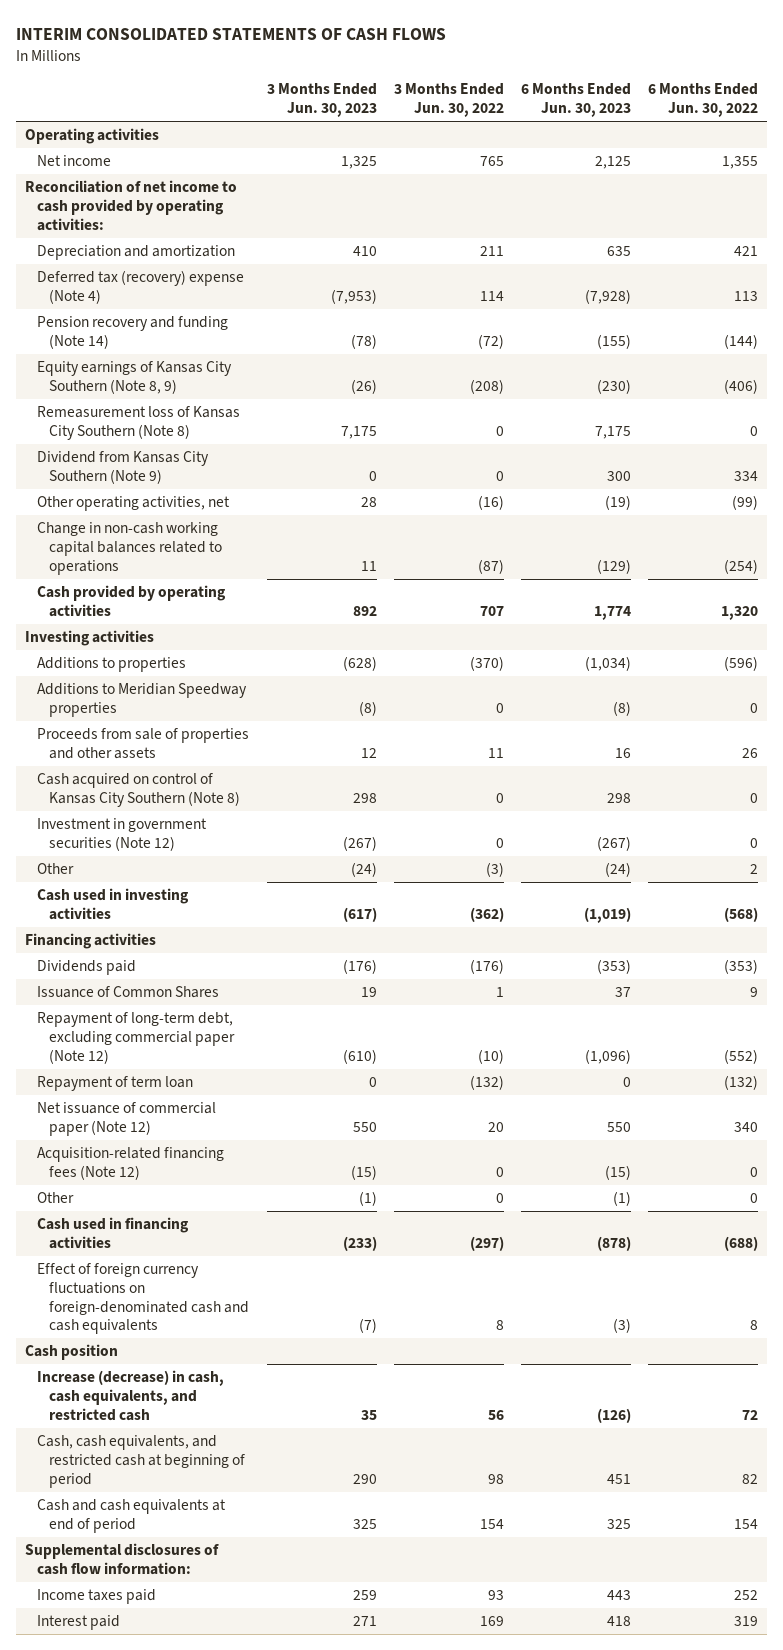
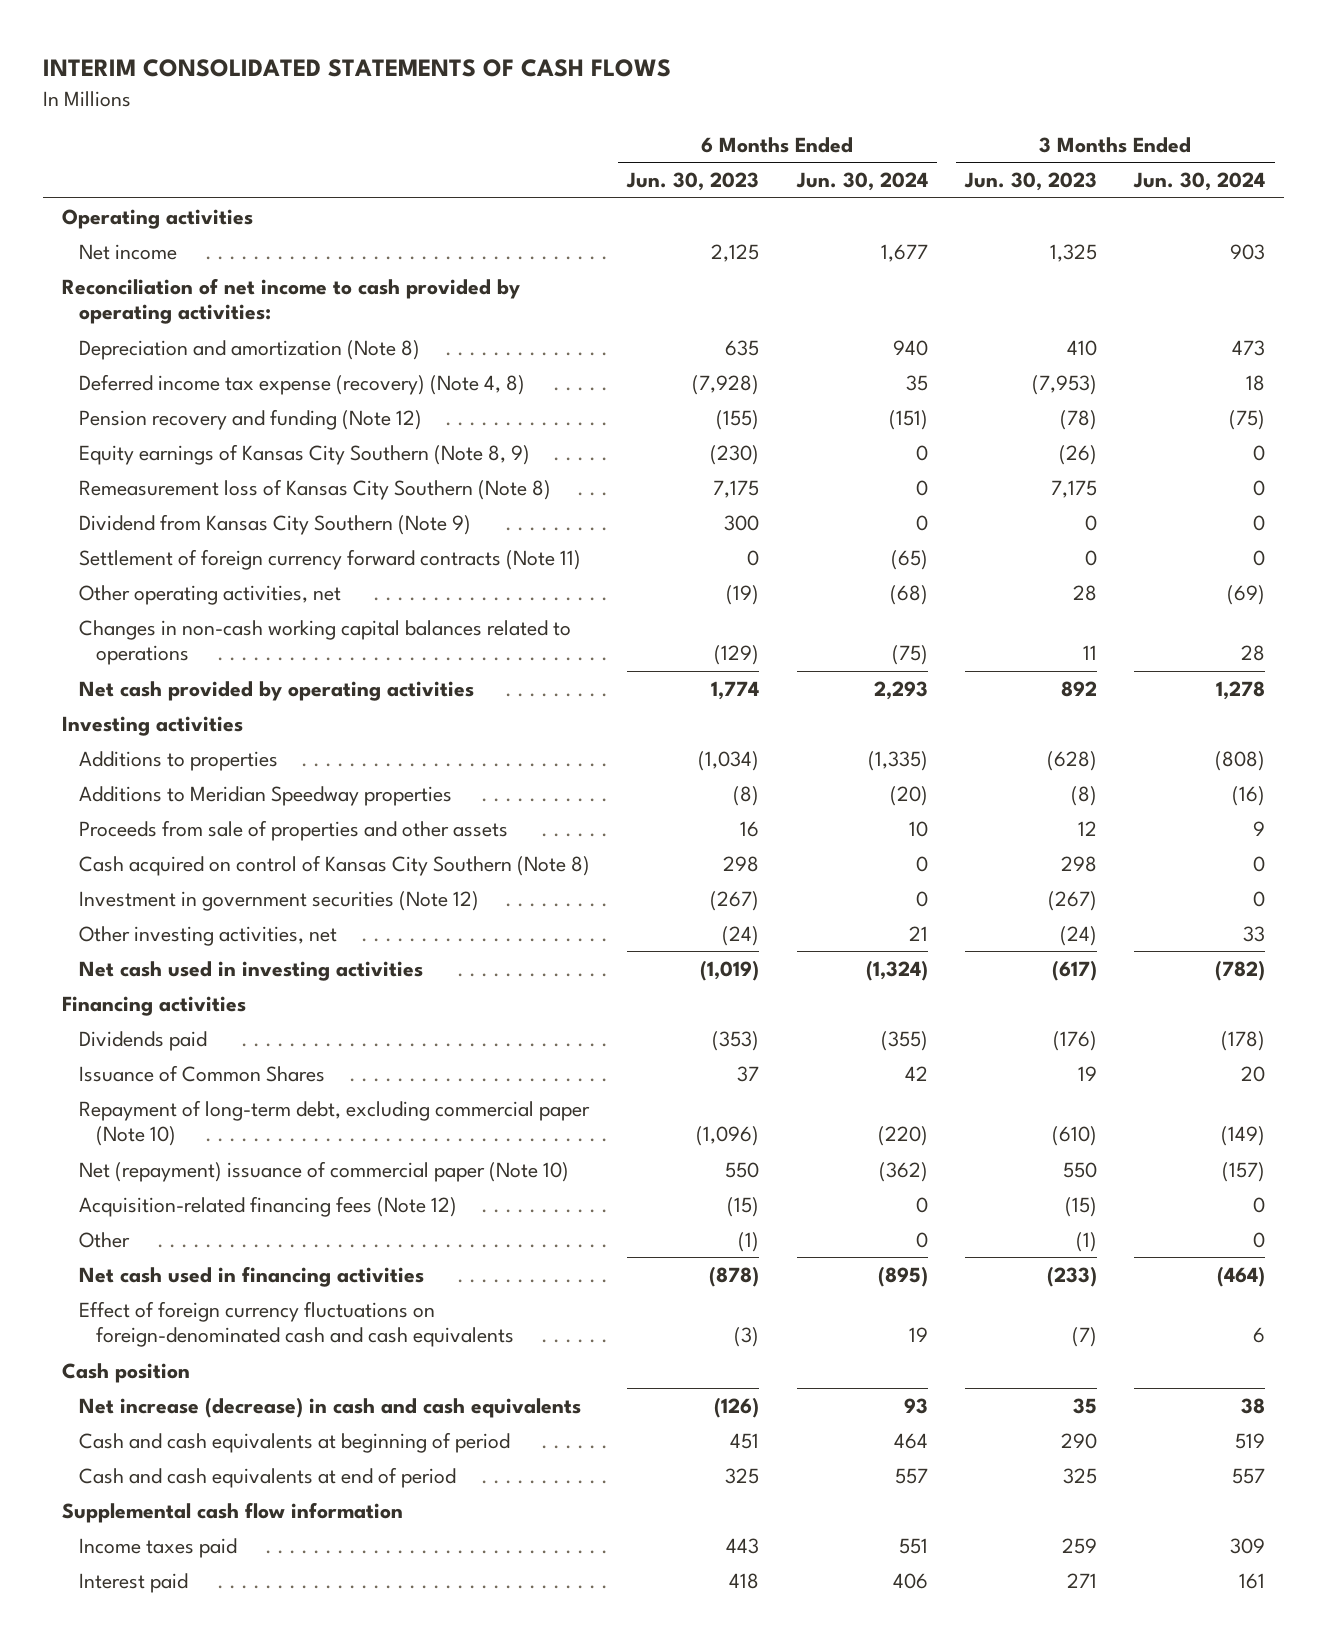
- | 3 Months Ended Jun. 30, 2023 | 3 Months Ended Jun. 30, 2022 | 6 Months Ended Jun. 30, 2023 | 6 Months Ended Jun. 30, 2022
+ | 6 Months Ended Jun. 30, 2023 | 6 Months Ended Jun. 30, 2024 | 3 Months Ended Jun. 30, 2023 | 3 Months Ended Jun. 30, 2024
- Depreciation and amortization | 410 | 211 | 635 | 421
- Deferred tax (recovery) expense (Note 4) | (7,953) | 114 | (7,928) | 113
- Pension recovery and funding (Note 14) | (78) | (72) | (155) | (144)
+ Depreciation and amortization (Note 8) | 635 | 940 | 410 | 473
+ Deferred income tax expense (recovery) (Note 4, 8) | (7,928) | 35 | (7,953) | 18
+ Pension recovery and funding (Note 12) | (155) | (151) | (78) | (75)
+ Settlement of foreign currency forward contracts (Note 11) | 0 | (65) | 0 | 0
- Change in non-cash working capital balances related to operations | 11 | (87) | (129) | (254)
- Cash provided by operating activities | 892 | 707 | 1,774 | 1,320
+ Changes in non-cash working capital balances related to operations | (129) | (75) | 11 | 28
+ Net cash provided by operating activities | 1,774 | 2,293 | 892 | 1,278
- Other | (24) | (3) | (24) | 2
- Cash used in investing activities | (617) | (362) | (1,019) | (568)
+ Other investing activities, net | (24) | 21 | (24) | 33
+ Net cash used in investing activities | (1,019) | (1,324) | (617) | (782)
- Repayment of long-term debt, excluding commercial paper (Note 12) | (610) | (10) | (1,096) | (552)
- Repayment of term loan | 0 | (132) | 0 | (132)
- Net issuance of commercial paper (Note 12) | 550 | 20 | 550 | 340
+ Repayment of long-term debt, excluding commercial paper (Note 10) | (1,096) | (220) | (610) | (149)
+ Net (repayment) issuance of commercial paper (Note 10) | 550 | (362) | 550 | (157)
- Cash used in financing activities | (233) | (297) | (878) | (688)
+ Net cash used in financing activities | (878) | (895) | (233) | (464)
- Increase (decrease) in cash, cash equivalents, and restricted cash | 35 | 56 | (126) | 72
- Cash, cash equivalents, and restricted cash at beginning of period | 290 | 98 | 451 | 82
+ Net increase (decrease) in cash and cash equivalents | (126) | 93 | 35 | 38
+ Cash and cash equivalents at beginning of period | 451 | 464 | 290 | 519
- Supplemental disclosures of cash flow information:
+ Supplemental cash flow information

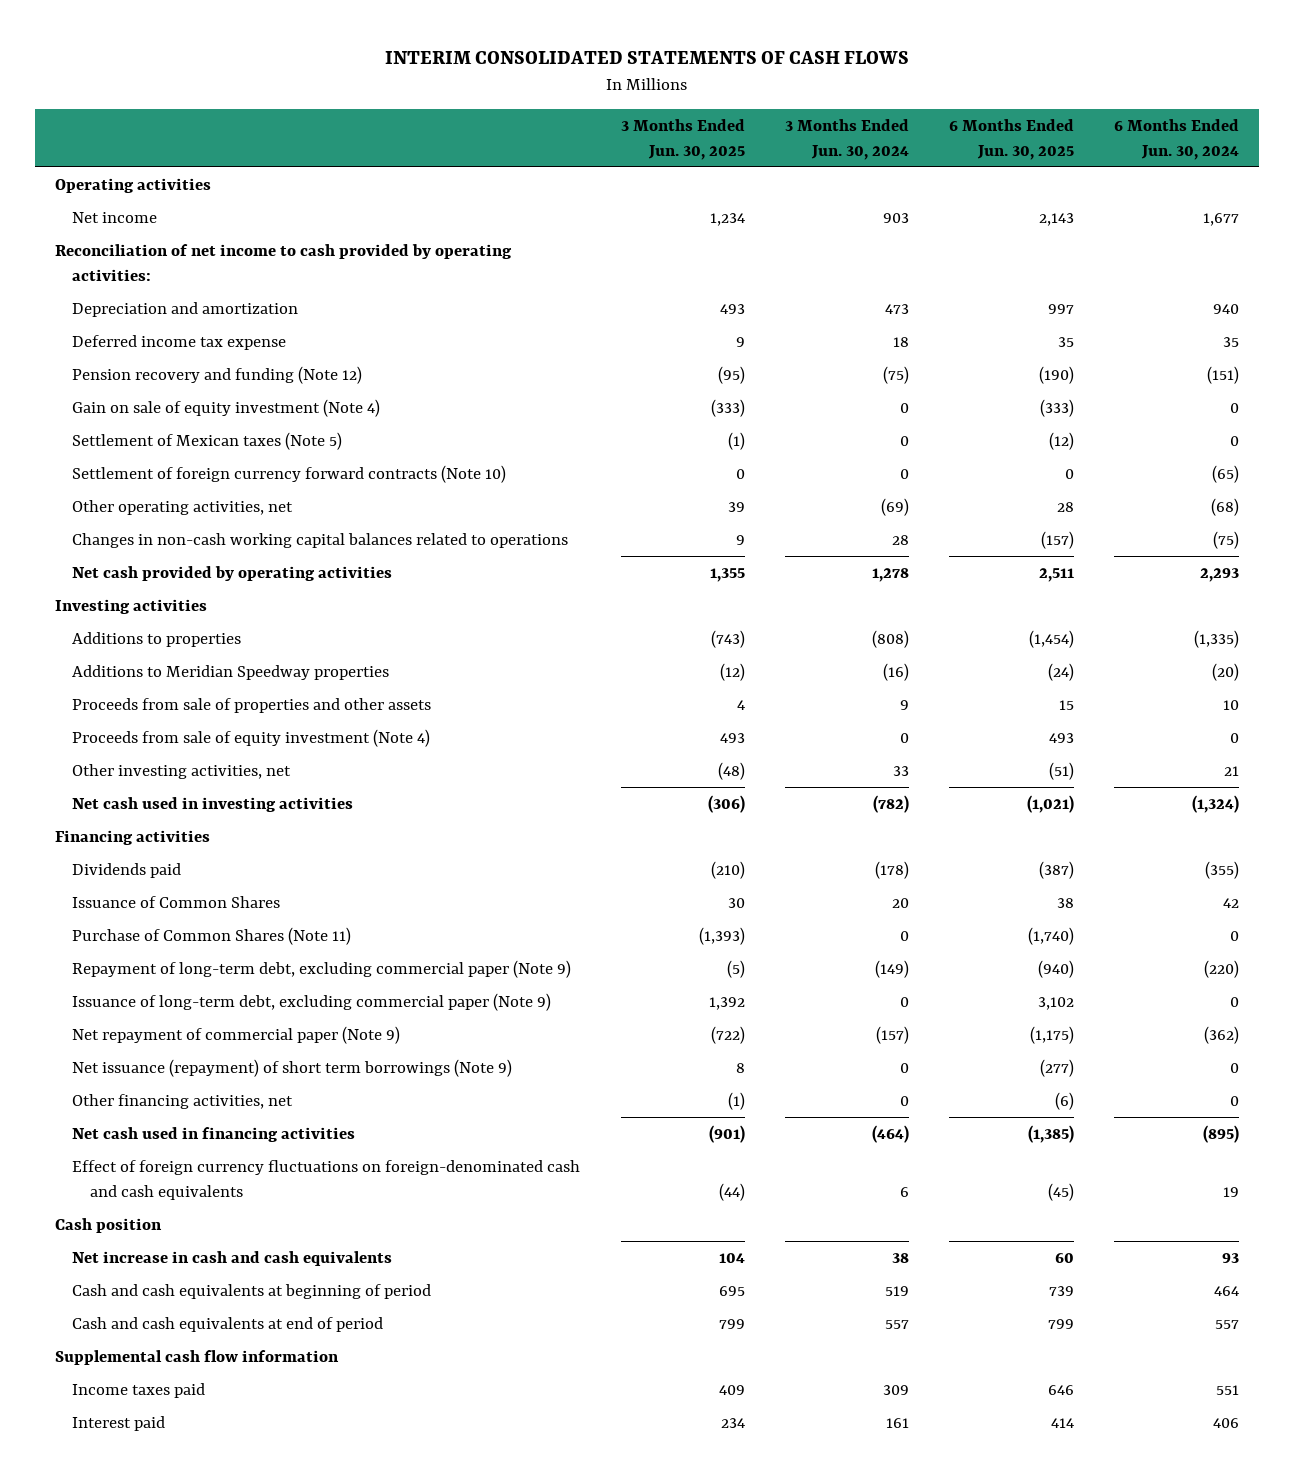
- | 6 Months Ended Jun. 30, 2023 | 6 Months Ended Jun. 30, 2024 | 3 Months Ended Jun. 30, 2023 | 3 Months Ended Jun. 30, 2024
+ | 3 Months Ended Jun. 30, 2025 | 3 Months Ended Jun. 30, 2024 | 6 Months Ended Jun. 30, 2025 | 6 Months Ended Jun. 30, 2024
- Depreciation and amortization (Note 8) | 635 | 940 | 410 | 473
- Deferred income tax expense (recovery) (Note 4, 8) | (7,928) | 35 | (7,953) | 18
+ Depreciation and amortization | 493 | 473 | 997 | 940
+ Deferred income tax expense | 9 | 18 | 35 | 35
- Equity earnings of Kansas City Southern (Note 8, 9) | (230) | 0 | (26) | 0
- Remeasurement loss of Kansas City Southern (Note 8) | 7,175 | 0 | 7,175 | 0
- Dividend from Kansas City Southern (Note 9) | 300 | 0 | 0 | 0
- Settlement of foreign currency forward contracts (Note 11) | 0 | (65) | 0 | 0
+ Gain on sale of equity investment (Note 4) | (333) | 0 | (333) | 0
+ Settlement of Mexican taxes (Note 5) | (1) | 0 | (12) | 0
+ Settlement of foreign currency forward contracts (Note 10) | 0 | 0 | 0 | (65)
- Cash acquired on control of Kansas City Southern (Note 8) | 298 | 0 | 298 | 0
- Investment in government securities (Note 12) | (267) | 0 | (267) | 0
+ Proceeds from sale of equity investment (Note 4) | 493 | 0 | 493 | 0
- Repayment of long-term debt, excluding commercial paper (Note 10) | (1,096) | (220) | (610) | (149)
- Net (repayment) issuance of commercial paper (Note 10) | 550 | (362) | 550 | (157)
- Acquisition-related financing fees (Note 12) | (15) | 0 | (15) | 0
- Other | (1) | 0 | (1) | 0
+ Purchase of Common Shares (Note 11) | (1,393) | 0 | (1,740) | 0
+ Repayment of long-term debt, excluding commercial paper (Note 9) | (5) | (149) | (940) | (220)
+ Issuance of long-term debt, excluding commercial paper (Note 9) | 1,392 | 0 | 3,102 | 0
+ Net repayment of commercial paper (Note 9) | (722) | (157) | (1,175) | (362)
+ Net issuance (repayment) of short term borrowings (Note 9) | 8 | 0 | (277) | 0
+ Other financing activities, net | (1) | 0 | (6) | 0
- Net increase (decrease) in cash and cash equivalents | (126) | 93 | 35 | 38
+ Net increase in cash and cash equivalents | 104 | 38 | 60 | 93

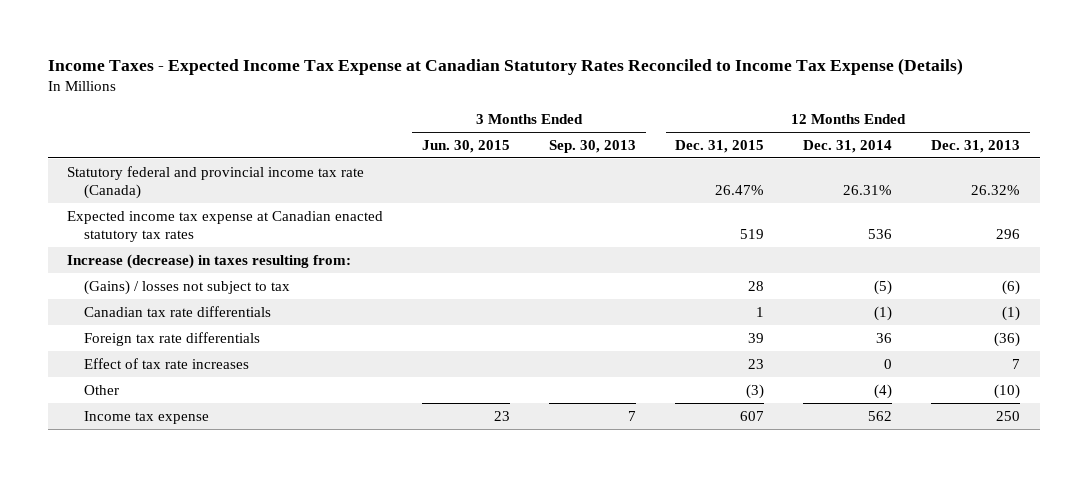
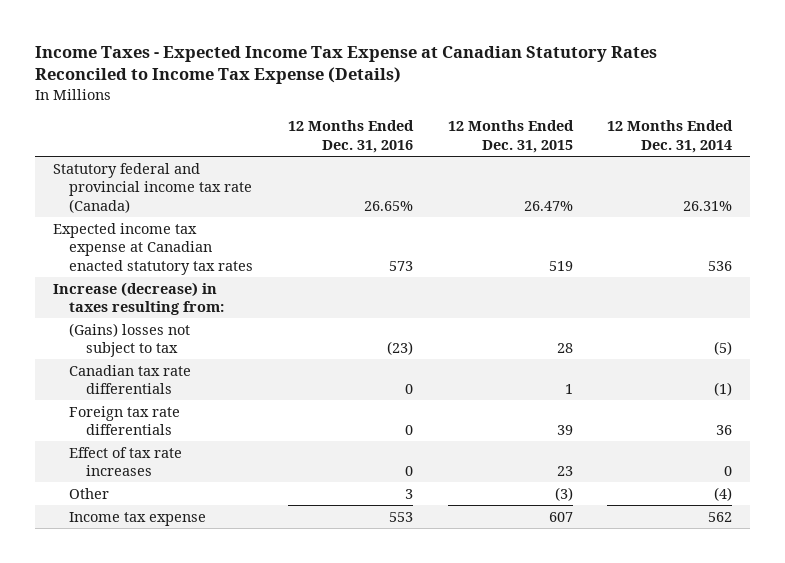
- | 3 Months Ended Jun. 30, 2015 | 3 Months Ended Sep. 30, 2013 | 12 Months Ended Dec. 31, 2015 | 12 Months Ended Dec. 31, 2014 | 12 Months Ended Dec. 31, 2013
+ | 12 Months Ended Dec. 31, 2016 | 12 Months Ended Dec. 31, 2015 | 12 Months Ended Dec. 31, 2014
- (Gains) / losses not subject to tax | | | 28 | (5) | (6)
+ (Gains) losses not subject to tax | (23) | 28 | (5)

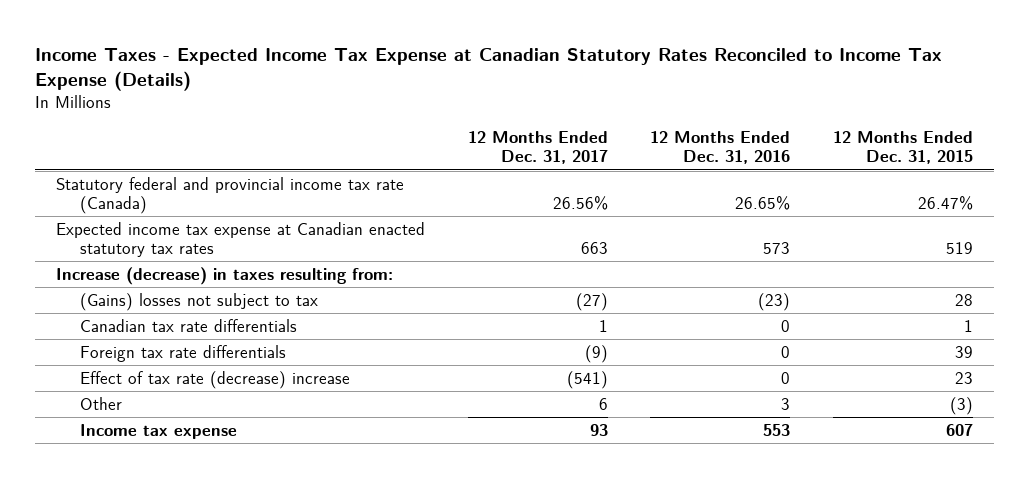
- | 12 Months Ended Dec. 31, 2016 | 12 Months Ended Dec. 31, 2015 | 12 Months Ended Dec. 31, 2014
+ | 12 Months Ended Dec. 31, 2017 | 12 Months Ended Dec. 31, 2016 | 12 Months Ended Dec. 31, 2015
- Effect of tax rate increases | 0 | 23 | 0
+ Effect of tax rate (decrease) increase | (541) | 0 | 23

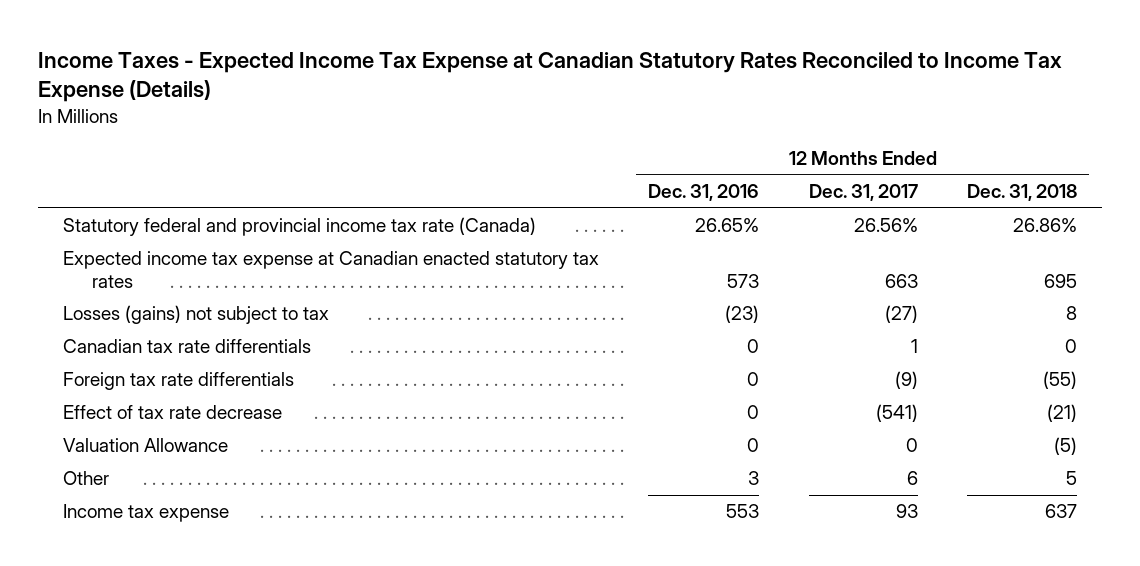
- | 12 Months Ended Dec. 31, 2017 | 12 Months Ended Dec. 31, 2016 | 12 Months Ended Dec. 31, 2015
+ | 12 Months Ended Dec. 31, 2016 | 12 Months Ended Dec. 31, 2017 | 12 Months Ended Dec. 31, 2018
- Increase (decrease) in taxes resulting from:
- (Gains) losses not subject to tax | (27) | (23) | 28
+ Losses (gains) not subject to tax | (23) | (27) | 8
- Effect of tax rate (decrease) increase | (541) | 0 | 23
+ Effect of tax rate decrease | 0 | (541) | (21)
+ Valuation Allowance | 0 | 0 | (5)

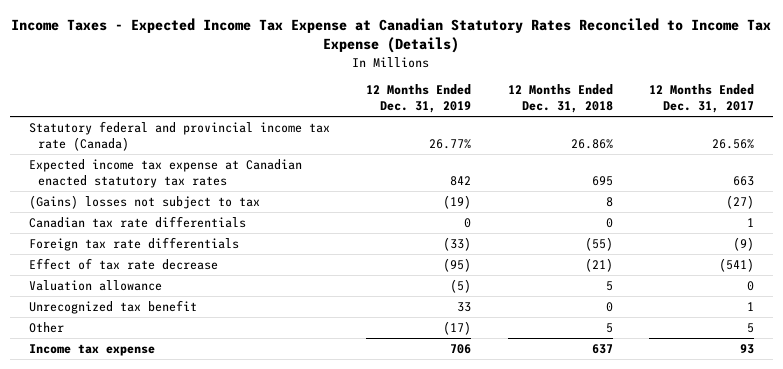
- | 12 Months Ended Dec. 31, 2016 | 12 Months Ended Dec. 31, 2017 | 12 Months Ended Dec. 31, 2018
+ | 12 Months Ended Dec. 31, 2019 | 12 Months Ended Dec. 31, 2018 | 12 Months Ended Dec. 31, 2017
- Losses (gains) not subject to tax | (23) | (27) | 8
+ (Gains) losses not subject to tax | (19) | 8 | (27)
- Valuation Allowance | 0 | 0 | (5)
- Other | 3 | 6 | 5
+ Valuation allowance | (5) | 5 | 0
+ Unrecognized tax benefit | 33 | 0 | 1
+ Other | (17) | 5 | 5

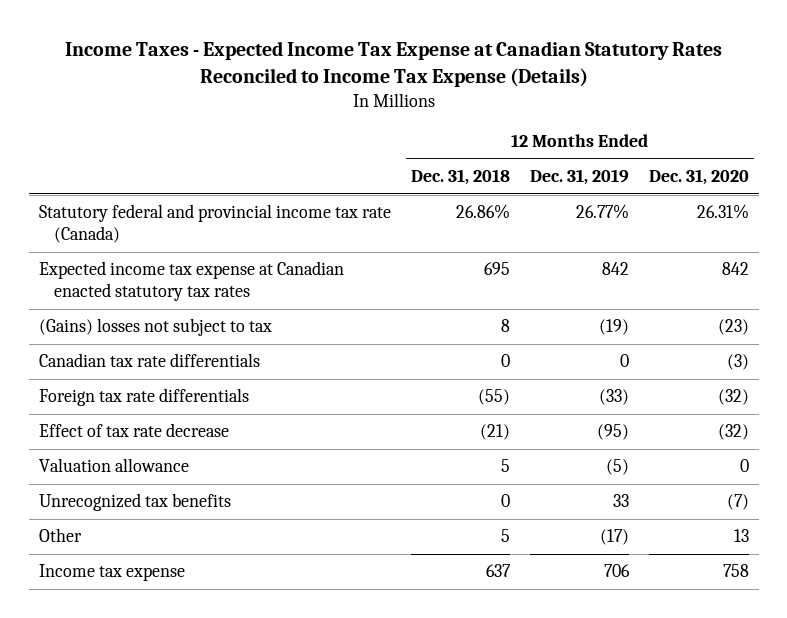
- | 12 Months Ended Dec. 31, 2019 | 12 Months Ended Dec. 31, 2018 | 12 Months Ended Dec. 31, 2017
+ | 12 Months Ended Dec. 31, 2018 | 12 Months Ended Dec. 31, 2019 | 12 Months Ended Dec. 31, 2020
- Unrecognized tax benefit | 33 | 0 | 1
+ Unrecognized tax benefits | 0 | 33 | (7)

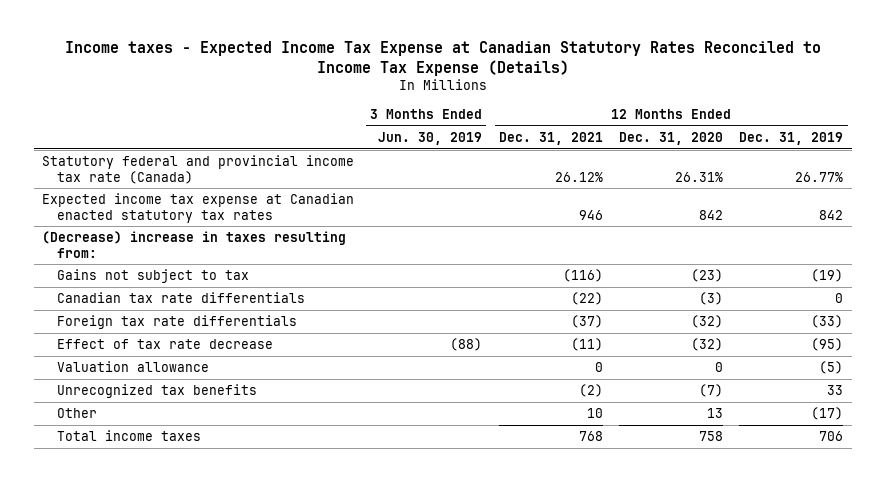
- Income Taxes - Expected Income Tax Expense at Canadian Statutory Rates Reconciled to Income Tax Expense (Details)
+ Income taxes - Expected Income Tax Expense at Canadian Statutory Rates Reconciled to Income Tax Expense (Details)
- | 12 Months Ended Dec. 31, 2018 | 12 Months Ended Dec. 31, 2019 | 12 Months Ended Dec. 31, 2020
+ | 3 Months Ended Jun. 30, 2019 | 12 Months Ended Dec. 31, 2021 | 12 Months Ended Dec. 31, 2020 | 12 Months Ended Dec. 31, 2019
- (Gains) losses not subject to tax | 8 | (19) | (23)
+ (Decrease) increase in taxes resulting from:
+ Gains not subject to tax | | (116) | (23) | (19)
- Income tax expense | 637 | 706 | 758
+ Total income taxes | | 768 | 758 | 706

